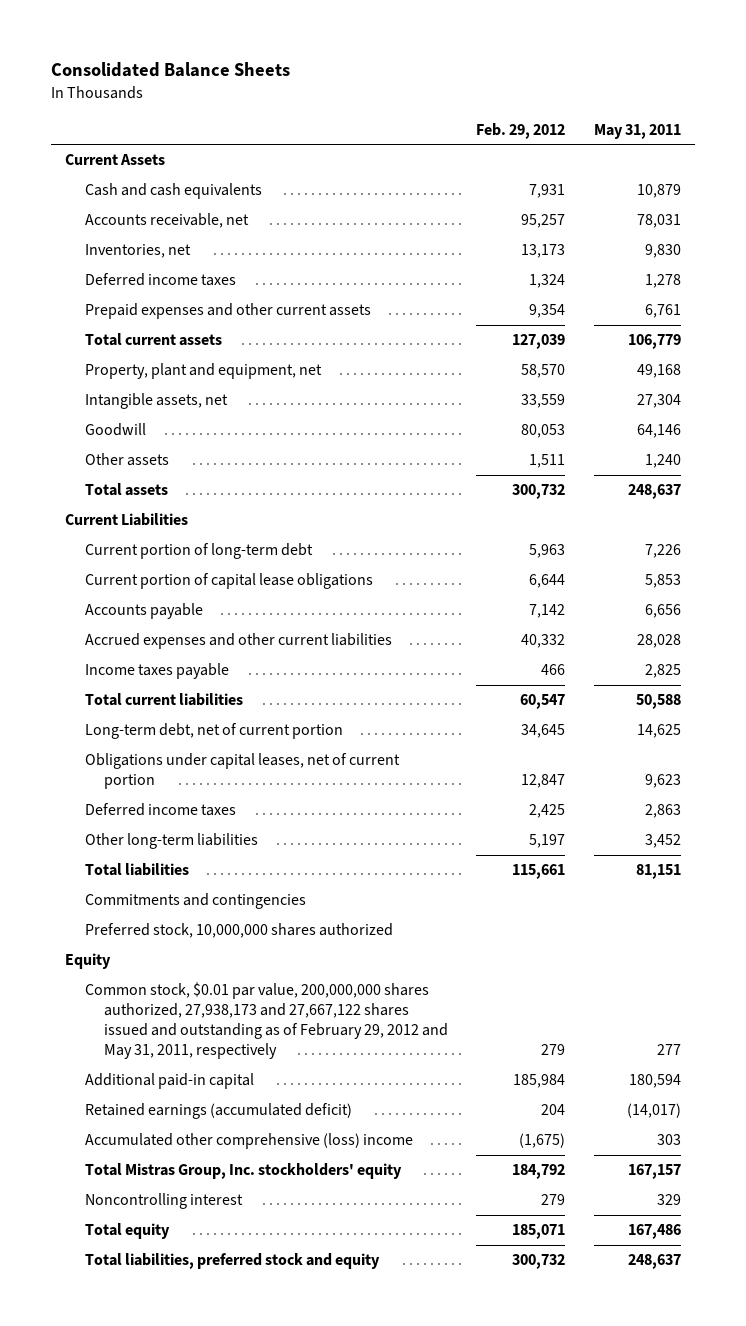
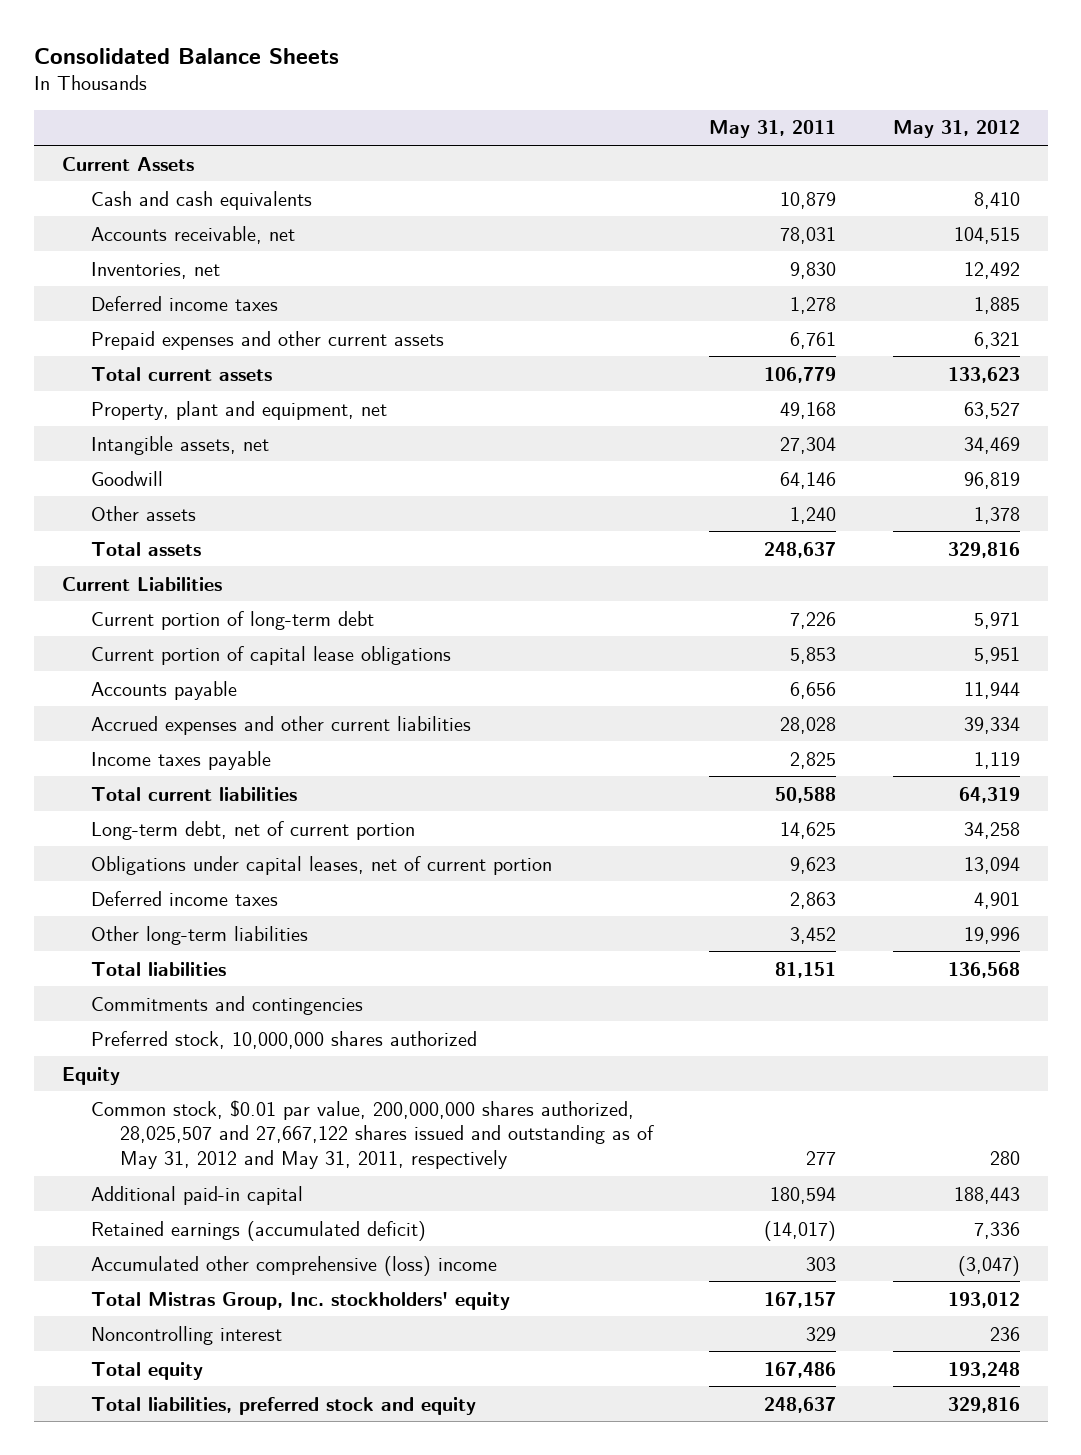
- | Feb. 29, 2012 | May 31, 2011
+ | May 31, 2011 | May 31, 2012
- Common stock, $0.01 par value, 200,000,000 shares authorized, 27,938,173 and 27,667,122 shares issued and outstanding as of February 29, 2012 and May 31, 2011, respectively | 279 | 277
+ Common stock, $0.01 par value, 200,000,000 shares authorized, 28,025,507 and 27,667,122 shares issued and outstanding as of May 31, 2012 and May 31, 2011, respectively | 277 | 280

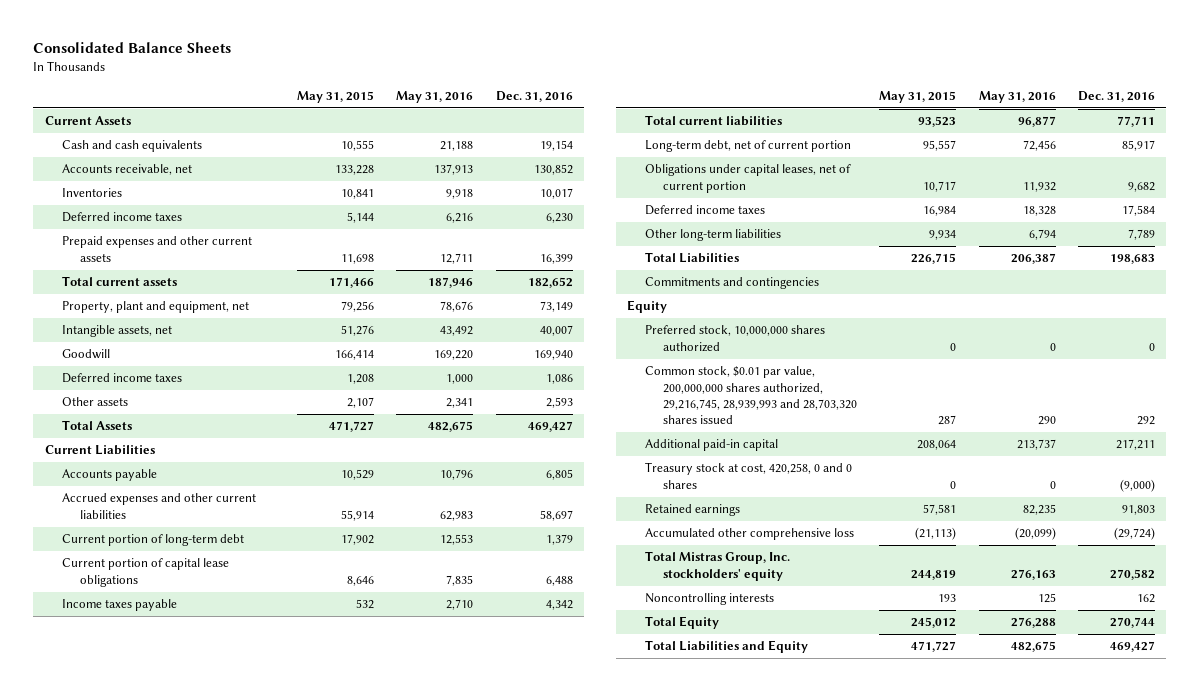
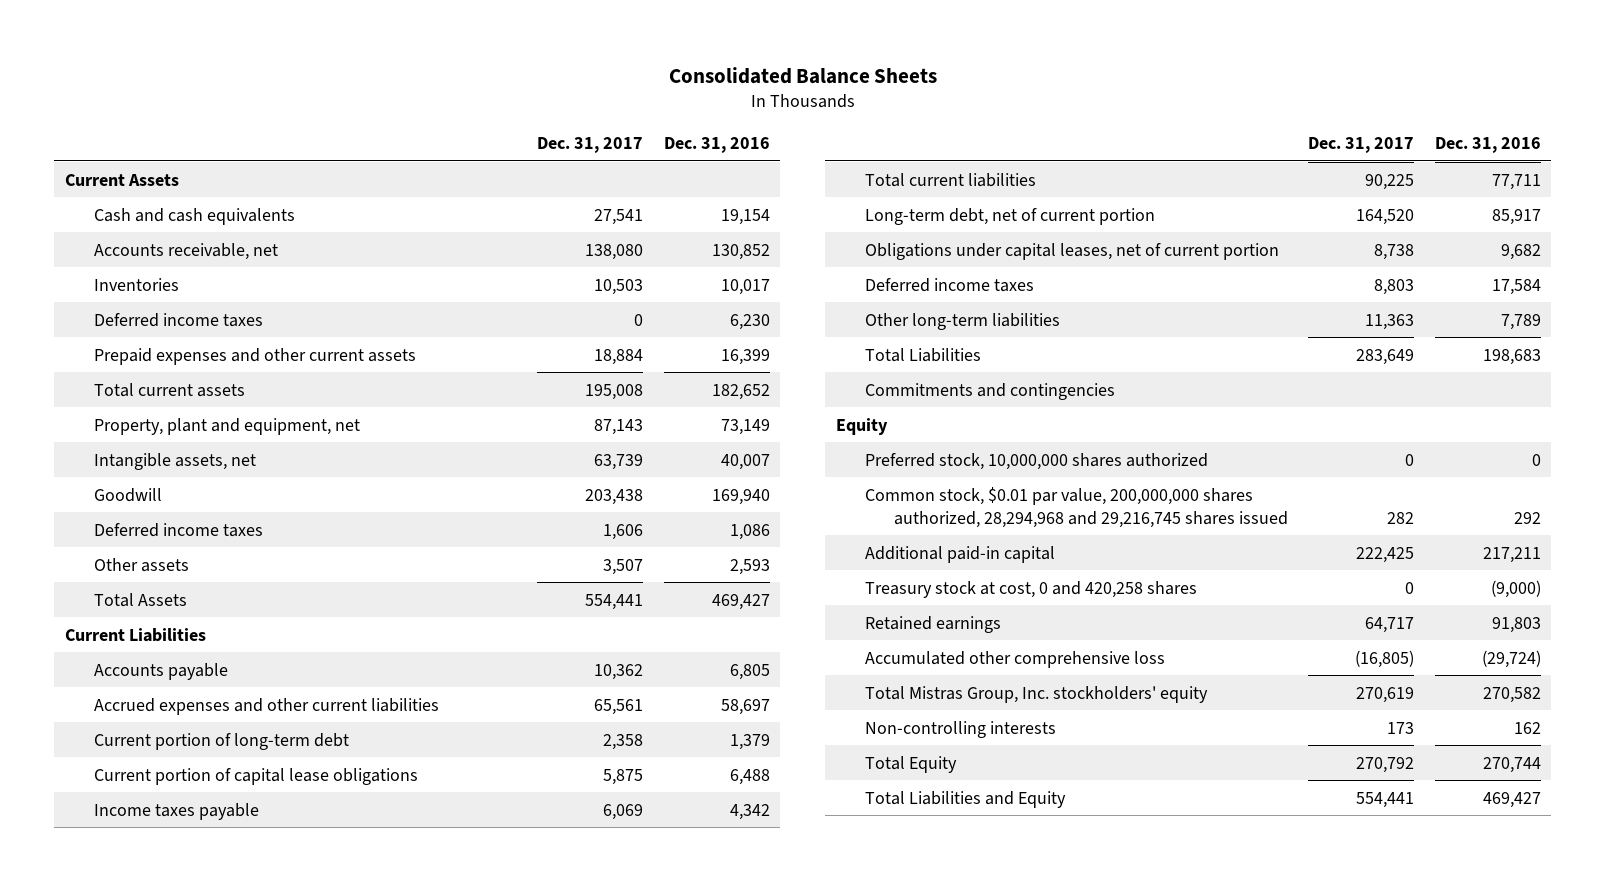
- | May 31, 2015 | May 31, 2016 | Dec. 31, 2016
+ | Dec. 31, 2017 | Dec. 31, 2016
- Common stock, $0.01 par value, 200,000,000 shares authorized, 29,216,745, 28,939,993 and 28,703,320 shares issued | 287 | 290 | 292
+ Common stock, $0.01 par value, 200,000,000 shares authorized, 28,294,968 and 29,216,745 shares issued | 282 | 292
- Treasury stock at cost, 420,258, 0 and 0 shares | 0 | 0 | (9,000)
+ Treasury stock at cost, 0 and 420,258 shares | 0 | (9,000)
- Noncontrolling interests | 193 | 125 | 162
+ Non-controlling interests | 173 | 162

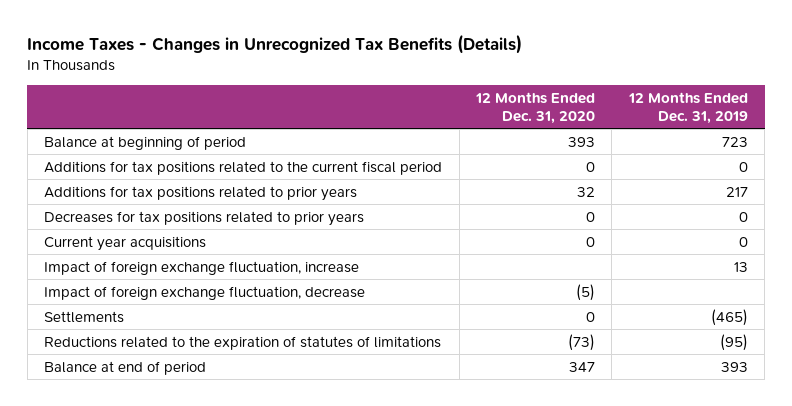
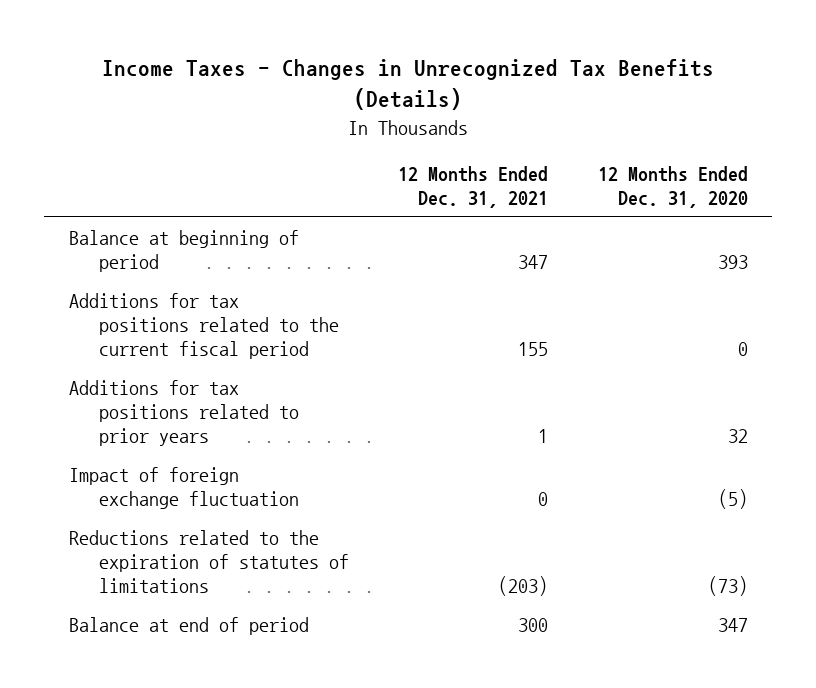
- | 12 Months Ended Dec. 31, 2020 | 12 Months Ended Dec. 31, 2019
+ | 12 Months Ended Dec. 31, 2021 | 12 Months Ended Dec. 31, 2020
- Decreases for tax positions related to prior years | 0 | 0
- Current year acquisitions | 0 | 0
- Impact of foreign exchange fluctuation, increase | | 13
- Impact of foreign exchange fluctuation, decrease | (5) |
- Settlements | 0 | (465)
+ Impact of foreign exchange fluctuation | 0 | (5)

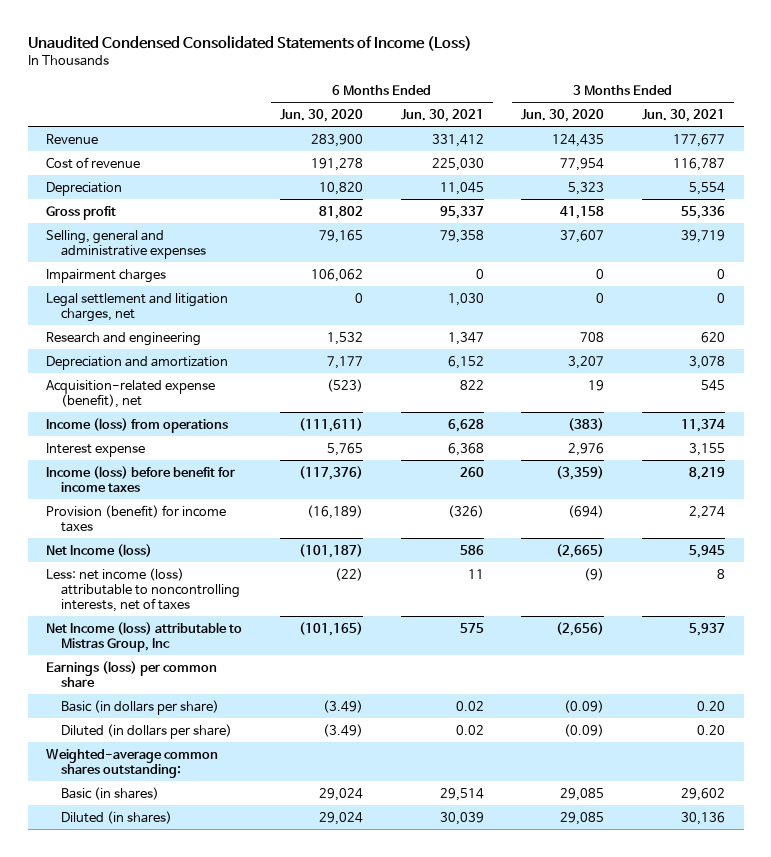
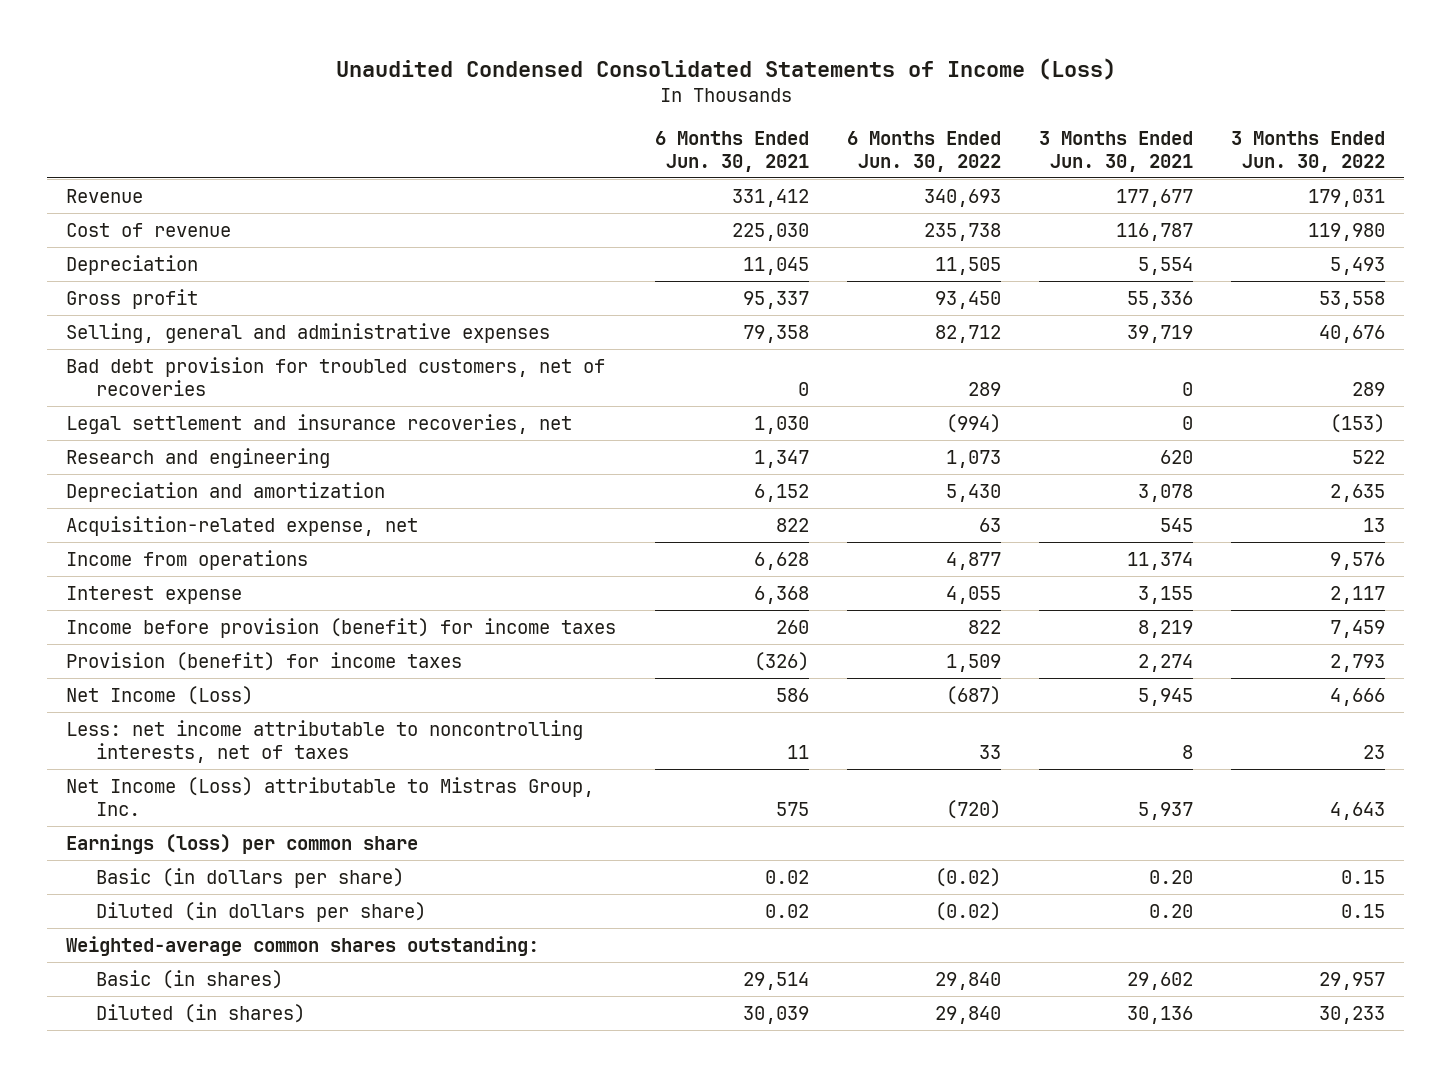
- | 6 Months Ended Jun. 30, 2020 | 6 Months Ended Jun. 30, 2021 | 3 Months Ended Jun. 30, 2020 | 3 Months Ended Jun. 30, 2021
+ | 6 Months Ended Jun. 30, 2021 | 6 Months Ended Jun. 30, 2022 | 3 Months Ended Jun. 30, 2021 | 3 Months Ended Jun. 30, 2022
- Impairment charges | 106,062 | 0 | 0 | 0
- Legal settlement and litigation charges, net | 0 | 1,030 | 0 | 0
+ Bad debt provision for troubled customers, net of recoveries | 0 | 289 | 0 | 289
+ Legal settlement and insurance recoveries, net | 1,030 | (994) | 0 | (153)
- Acquisition-related expense (benefit), net | (523) | 822 | 19 | 545
- Income (loss) from operations | (111,611) | 6,628 | (383) | 11,374
+ Acquisition-related expense, net | 822 | 63 | 545 | 13
+ Income from operations | 6,628 | 4,877 | 11,374 | 9,576
- Income (loss) before benefit for income taxes | (117,376) | 260 | (3,359) | 8,219
+ Income before provision (benefit) for income taxes | 260 | 822 | 8,219 | 7,459
- Net Income (loss) | (101,187) | 586 | (2,665) | 5,945
- Less: net income (loss) attributable to noncontrolling interests, net of taxes | (22) | 11 | (9) | 8
- Net Income (loss) attributable to Mistras Group, Inc | (101,165) | 575 | (2,656) | 5,937
+ Net Income (Loss) | 586 | (687) | 5,945 | 4,666
+ Less: net income attributable to noncontrolling interests, net of taxes | 11 | 33 | 8 | 23
+ Net Income (Loss) attributable to Mistras Group, Inc. | 575 | (720) | 5,937 | 4,643

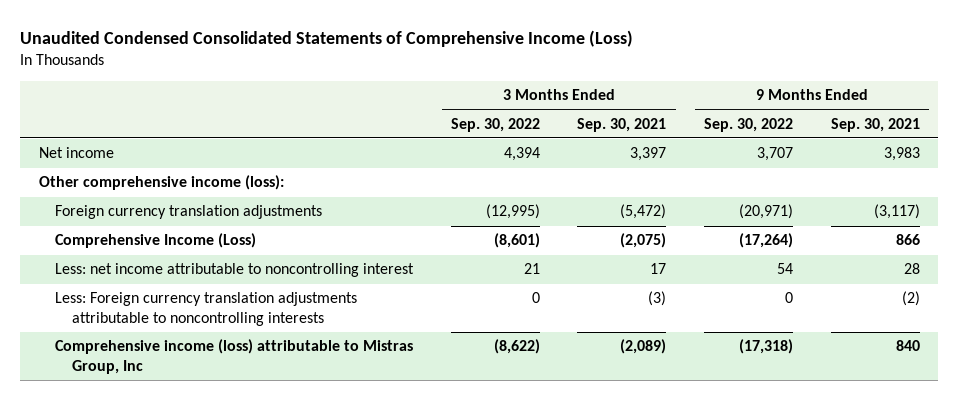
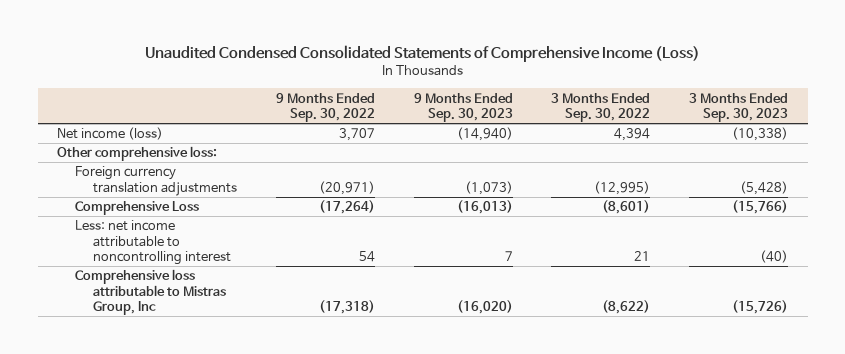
- | 3 Months Ended Sep. 30, 2022 | 3 Months Ended Sep. 30, 2021 | 9 Months Ended Sep. 30, 2022 | 9 Months Ended Sep. 30, 2021
+ | 9 Months Ended Sep. 30, 2022 | 9 Months Ended Sep. 30, 2023 | 3 Months Ended Sep. 30, 2022 | 3 Months Ended Sep. 30, 2023
- Net income | 4,394 | 3,397 | 3,707 | 3,983
- Other comprehensive income (loss):
+ Net income (loss) | 3,707 | (14,940) | 4,394 | (10,338)
+ Other comprehensive loss:
- Comprehensive Income (Loss) | (8,601) | (2,075) | (17,264) | 866
+ Comprehensive Loss | (17,264) | (16,013) | (8,601) | (15,766)
- Less: Foreign currency translation adjustments attributable to noncontrolling interests | 0 | (3) | 0 | (2)
- Comprehensive income (loss) attributable to Mistras Group, Inc | (8,622) | (2,089) | (17,318) | 840
+ Comprehensive loss attributable to Mistras Group, Inc | (17,318) | (16,020) | (8,622) | (15,726)

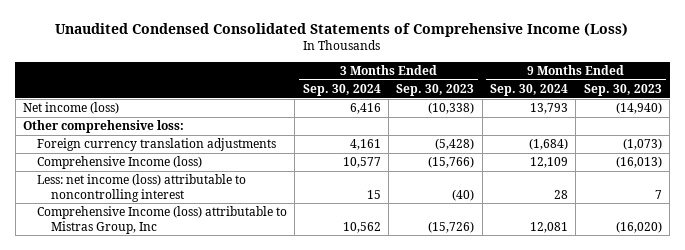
- | 9 Months Ended Sep. 30, 2022 | 9 Months Ended Sep. 30, 2023 | 3 Months Ended Sep. 30, 2022 | 3 Months Ended Sep. 30, 2023
+ | 3 Months Ended Sep. 30, 2024 | 3 Months Ended Sep. 30, 2023 | 9 Months Ended Sep. 30, 2024 | 9 Months Ended Sep. 30, 2023
- Comprehensive Loss | (17,264) | (16,013) | (8,601) | (15,766)
- Less: net income attributable to noncontrolling interest | 54 | 7 | 21 | (40)
- Comprehensive loss attributable to Mistras Group, Inc | (17,318) | (16,020) | (8,622) | (15,726)
+ Comprehensive Income (loss) | 10,577 | (15,766) | 12,109 | (16,013)
+ Less: net income (loss) attributable to noncontrolling interest | 15 | (40) | 28 | 7
+ Comprehensive Income (loss) attributable to Mistras Group, Inc | 10,562 | (15,726) | 12,081 | (16,020)

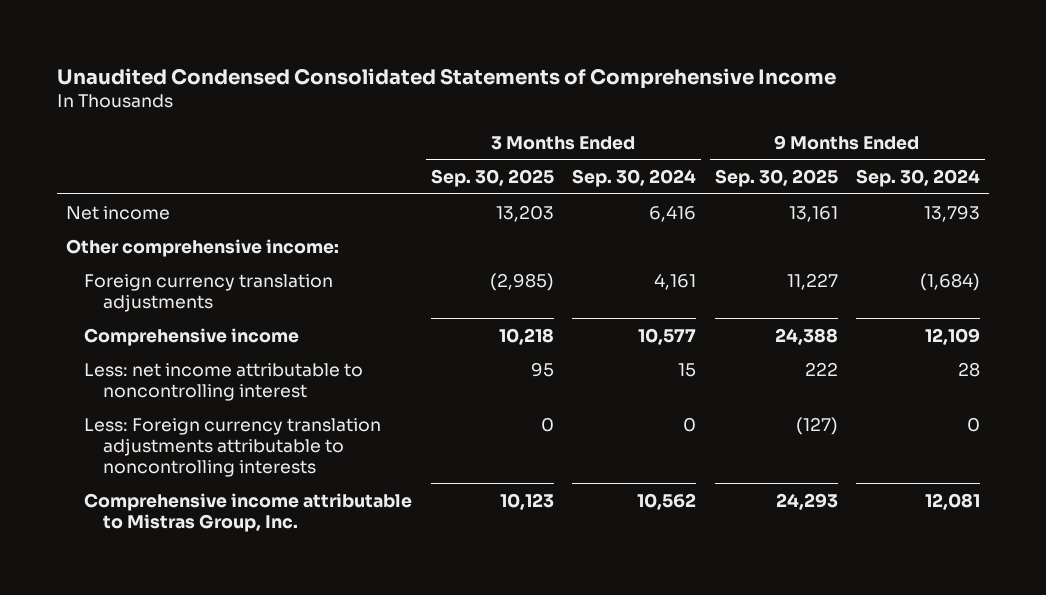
- Unaudited Condensed Consolidated Statements of Comprehensive Income (Loss)
+ Unaudited Condensed Consolidated Statements of Comprehensive Income
- | 3 Months Ended Sep. 30, 2024 | 3 Months Ended Sep. 30, 2023 | 9 Months Ended Sep. 30, 2024 | 9 Months Ended Sep. 30, 2023
+ | 3 Months Ended Sep. 30, 2025 | 3 Months Ended Sep. 30, 2024 | 9 Months Ended Sep. 30, 2025 | 9 Months Ended Sep. 30, 2024
- Net income (loss) | 6,416 | (10,338) | 13,793 | (14,940)
- Other comprehensive loss:
+ Net income | 13,203 | 6,416 | 13,161 | 13,793
+ Other comprehensive income:
- Comprehensive Income (loss) | 10,577 | (15,766) | 12,109 | (16,013)
- Less: net income (loss) attributable to noncontrolling interest | 15 | (40) | 28 | 7
- Comprehensive Income (loss) attributable to Mistras Group, Inc | 10,562 | (15,726) | 12,081 | (16,020)
+ Comprehensive income | 10,218 | 10,577 | 24,388 | 12,109
+ Less: net income attributable to noncontrolling interest | 95 | 15 | 222 | 28
+ Less: Foreign currency translation adjustments attributable to noncontrolling interests | 0 | 0 | (127) | 0
+ Comprehensive income attributable to Mistras Group, Inc. | 10,123 | 10,562 | 24,293 | 12,081

